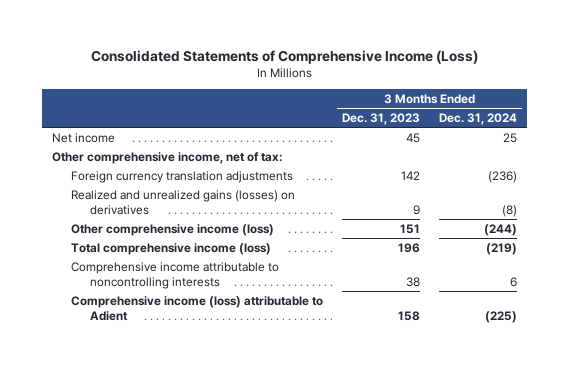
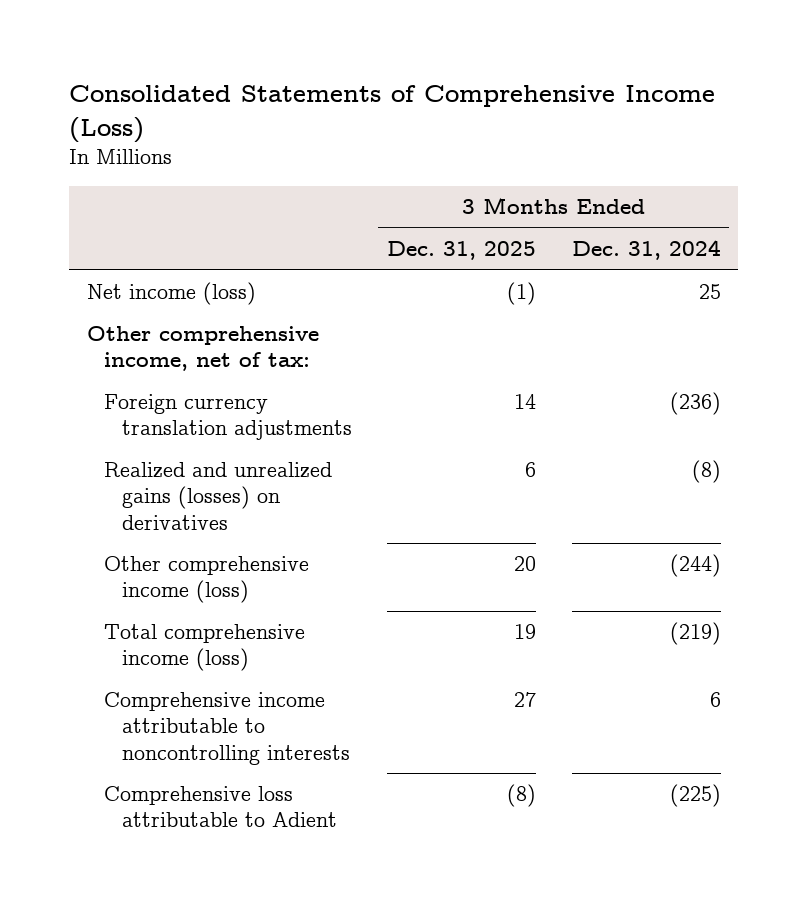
- | 3 Months Ended Dec. 31, 2023 | 3 Months Ended Dec. 31, 2024
+ | 3 Months Ended Dec. 31, 2025 | 3 Months Ended Dec. 31, 2024
- Net income | 45 | 25
+ Net income (loss) | (1) | 25
- Comprehensive income (loss) attributable to Adient | 158 | (225)
+ Comprehensive loss attributable to Adient | (8) | (225)

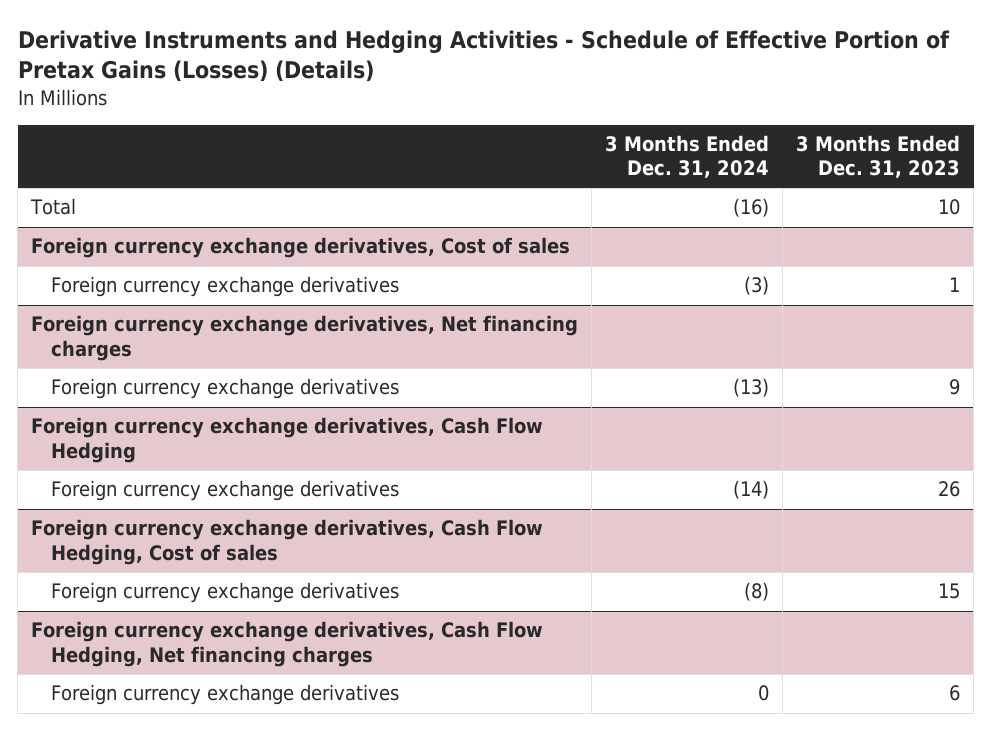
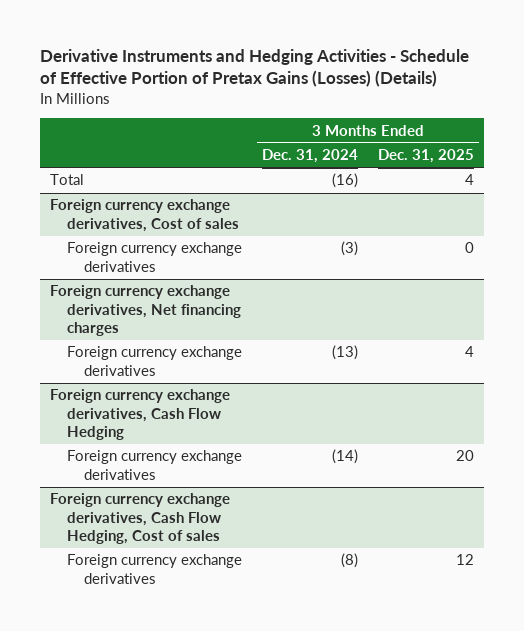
- | 3 Months Ended Dec. 31, 2024 | 3 Months Ended Dec. 31, 2023
+ | 3 Months Ended Dec. 31, 2024 | 3 Months Ended Dec. 31, 2025
- Foreign currency exchange derivatives, Cash Flow Hedging, Net financing charges
- Foreign currency exchange derivatives | 0 | 6

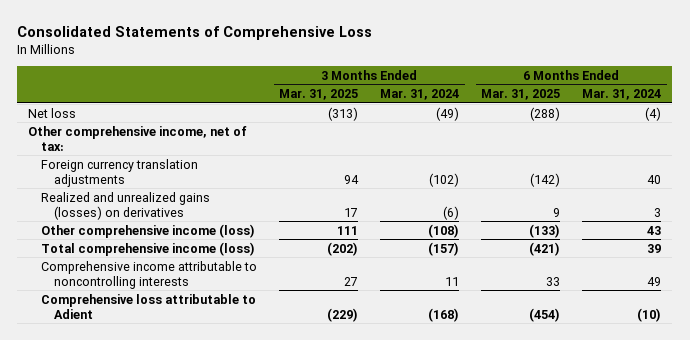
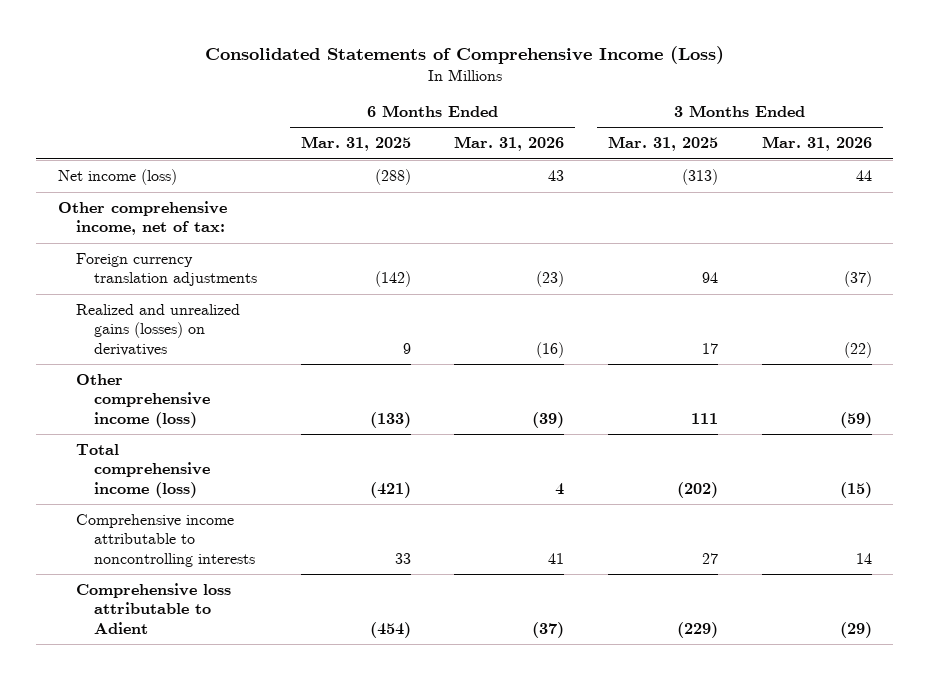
- Consolidated Statements of Comprehensive Loss
+ Consolidated Statements of Comprehensive Income (Loss)
- | 3 Months Ended Mar. 31, 2025 | 3 Months Ended Mar. 31, 2024 | 6 Months Ended Mar. 31, 2025 | 6 Months Ended Mar. 31, 2024
+ | 6 Months Ended Mar. 31, 2025 | 6 Months Ended Mar. 31, 2026 | 3 Months Ended Mar. 31, 2025 | 3 Months Ended Mar. 31, 2026
- Net loss | (313) | (49) | (288) | (4)
+ Net income (loss) | (288) | 43 | (313) | 44

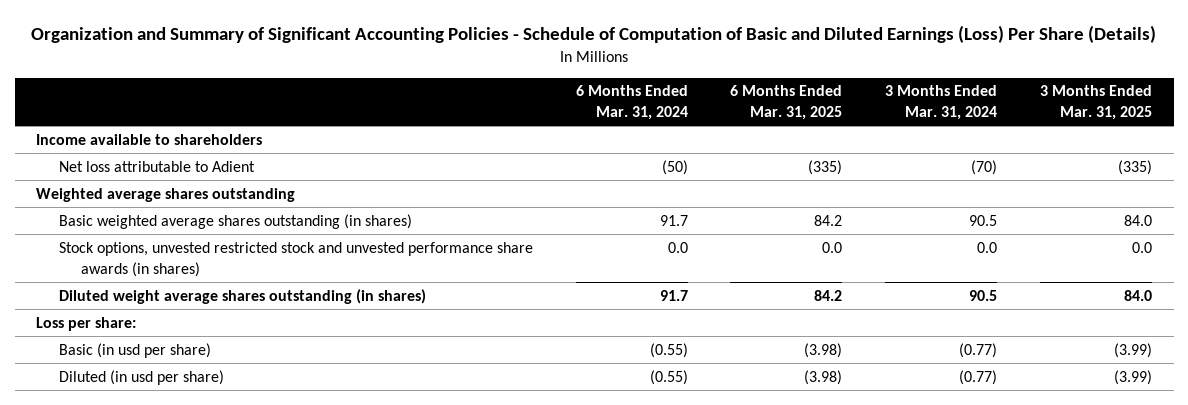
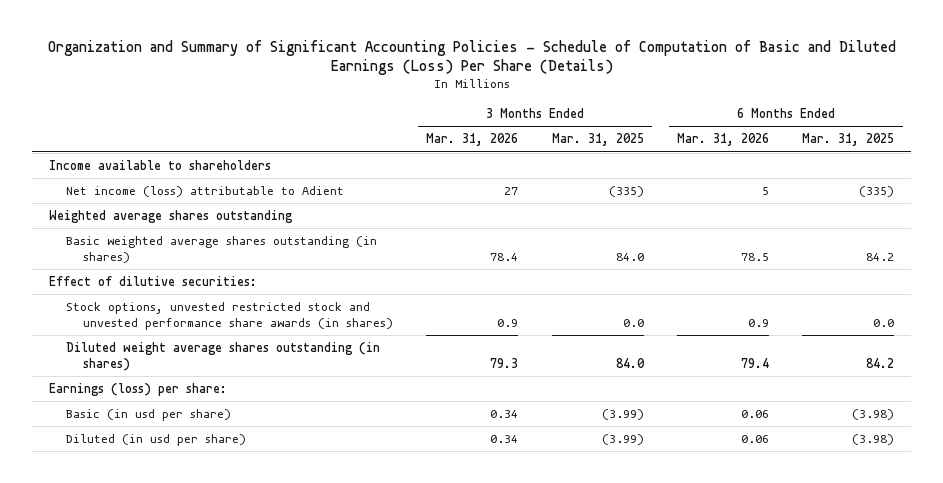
- | 6 Months Ended Mar. 31, 2024 | 6 Months Ended Mar. 31, 2025 | 3 Months Ended Mar. 31, 2024 | 3 Months Ended Mar. 31, 2025
+ | 3 Months Ended Mar. 31, 2026 | 3 Months Ended Mar. 31, 2025 | 6 Months Ended Mar. 31, 2026 | 6 Months Ended Mar. 31, 2025
- Net loss attributable to Adient | (50) | (335) | (70) | (335)
+ Net income (loss) attributable to Adient | 27 | (335) | 5 | (335)
+ Effect of dilutive securities:
- Loss per share:
+ Earnings (loss) per share:

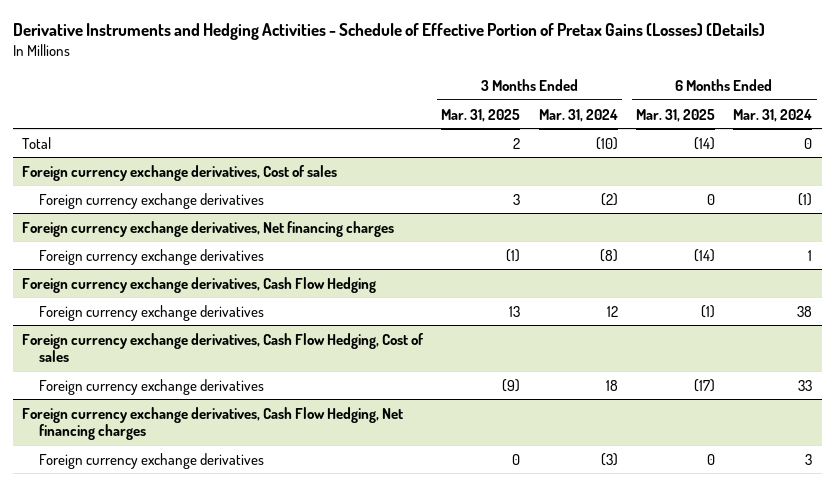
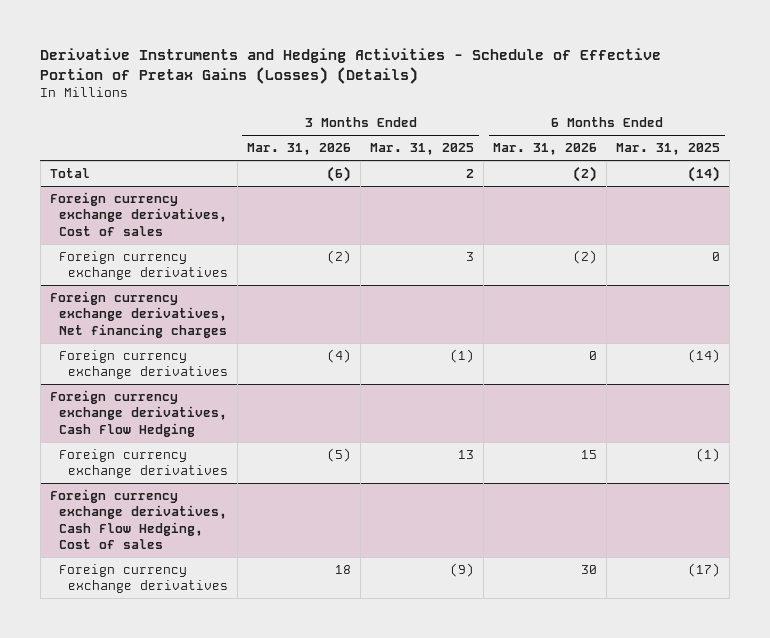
- | 3 Months Ended Mar. 31, 2025 | 3 Months Ended Mar. 31, 2024 | 6 Months Ended Mar. 31, 2025 | 6 Months Ended Mar. 31, 2024
+ | 3 Months Ended Mar. 31, 2026 | 3 Months Ended Mar. 31, 2025 | 6 Months Ended Mar. 31, 2026 | 6 Months Ended Mar. 31, 2025
- Foreign currency exchange derivatives, Cash Flow Hedging, Net financing charges
- Foreign currency exchange derivatives | 0 | (3) | 0 | 3

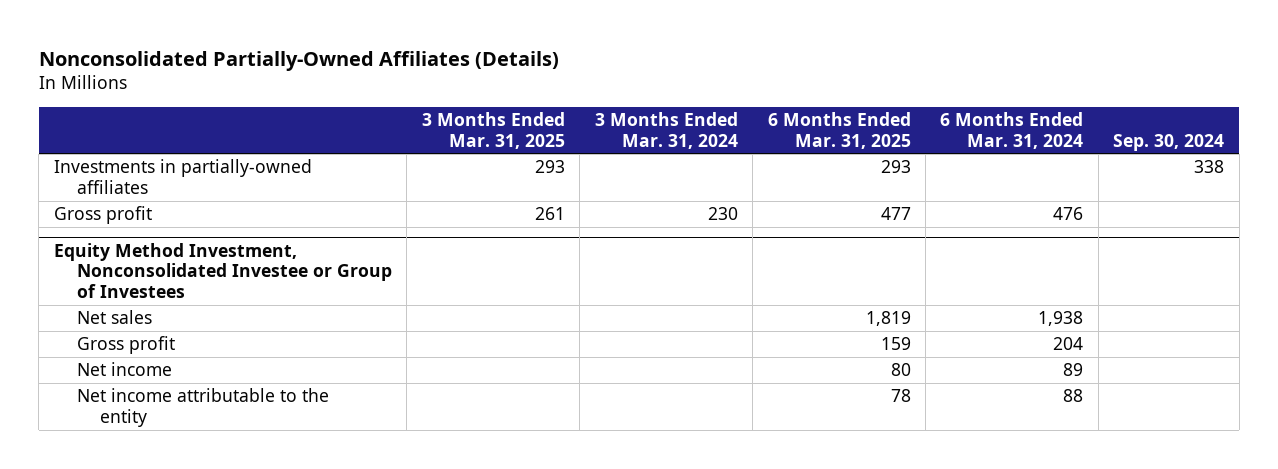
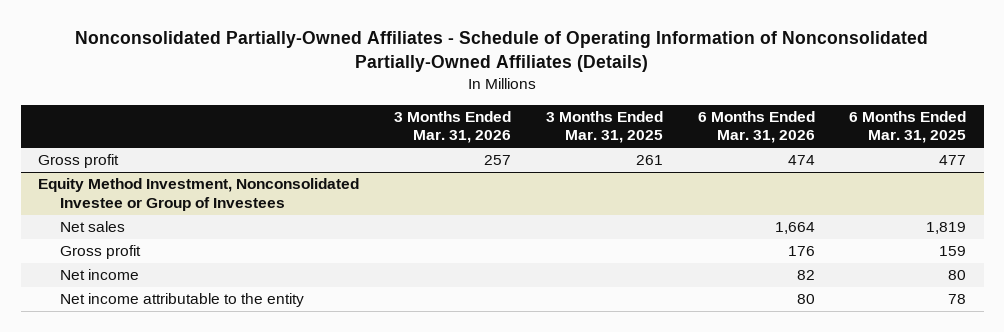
- Nonconsolidated Partially-Owned Affiliates (Details)
+ Nonconsolidated Partially-Owned Affiliates - Schedule of Operating Information of Nonconsolidated Partially-Owned Affiliates (Details)
- | 3 Months Ended Mar. 31, 2025 | 3 Months Ended Mar. 31, 2024 | 6 Months Ended Mar. 31, 2025 | 6 Months Ended Mar. 31, 2024 | Sep. 30, 2024
+ | 3 Months Ended Mar. 31, 2026 | 3 Months Ended Mar. 31, 2025 | 6 Months Ended Mar. 31, 2026 | 6 Months Ended Mar. 31, 2025
- Investments in partially-owned affiliates | 293 | | 293 | | 338

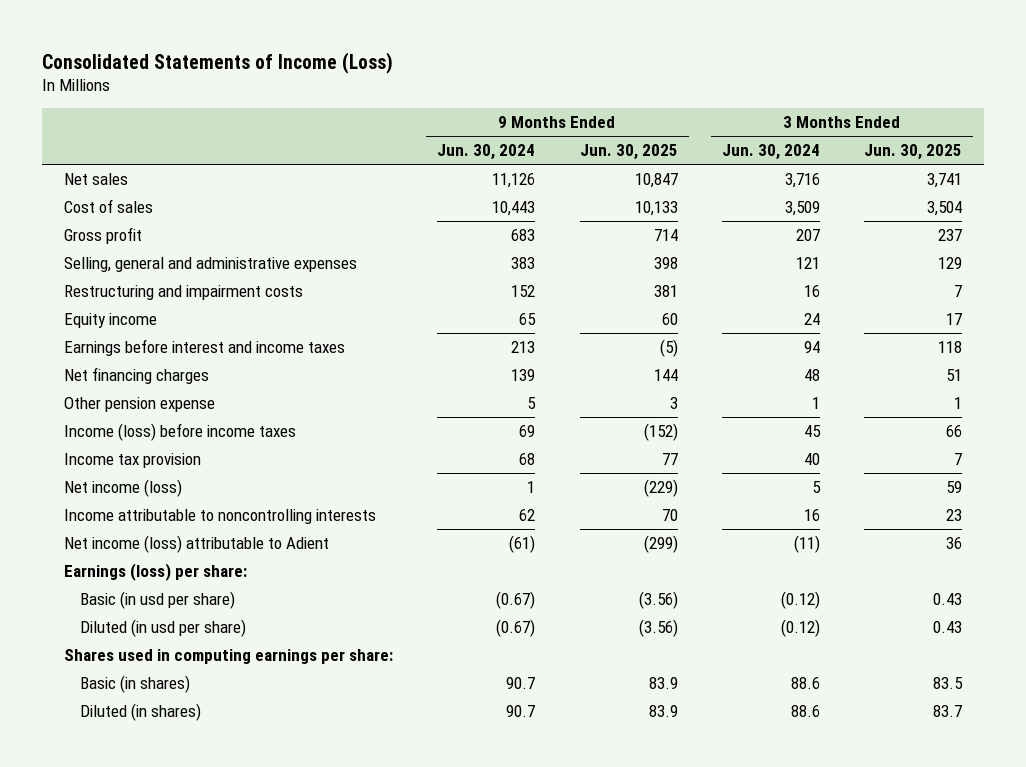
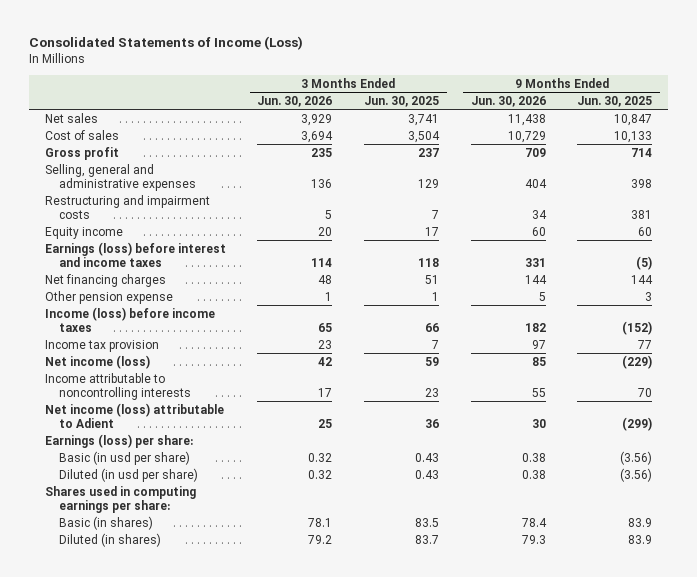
- | 9 Months Ended Jun. 30, 2024 | 9 Months Ended Jun. 30, 2025 | 3 Months Ended Jun. 30, 2024 | 3 Months Ended Jun. 30, 2025
+ | 3 Months Ended Jun. 30, 2026 | 3 Months Ended Jun. 30, 2025 | 9 Months Ended Jun. 30, 2026 | 9 Months Ended Jun. 30, 2025
- Earnings before interest and income taxes | 213 | (5) | 94 | 118
+ Earnings (loss) before interest and income taxes | 114 | 118 | 331 | (5)

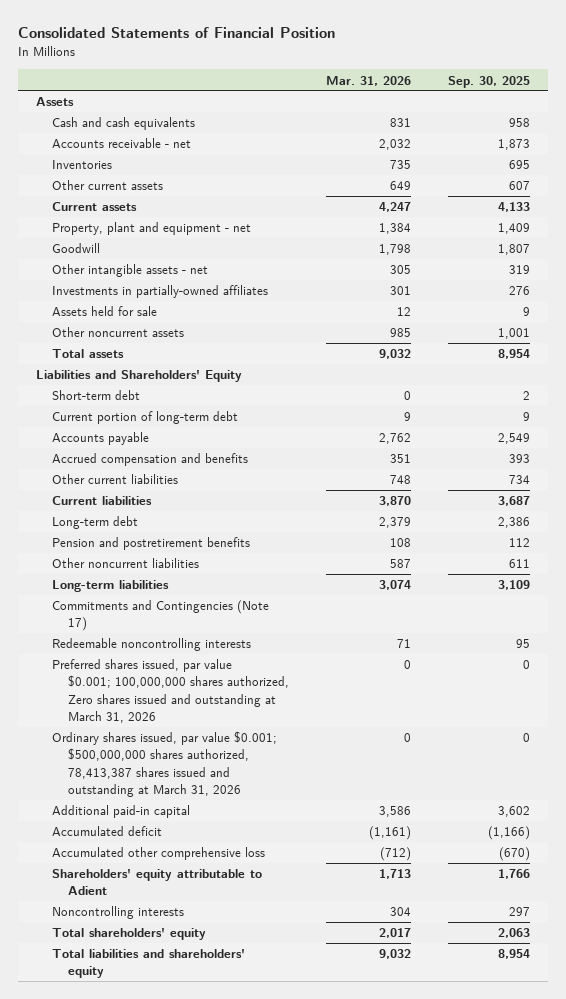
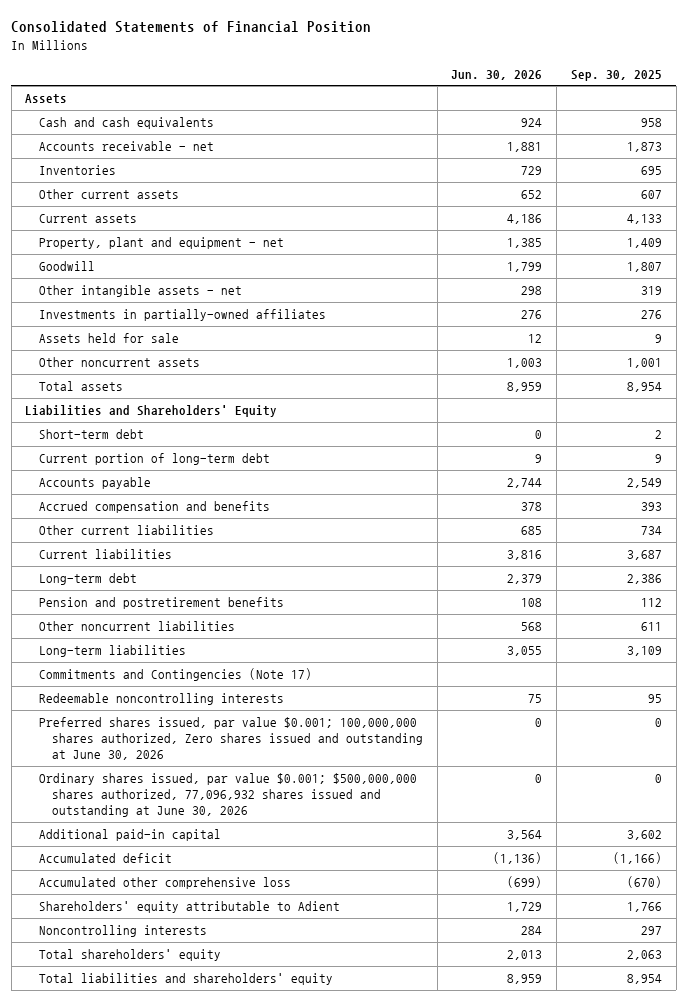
- | Mar. 31, 2026 | Sep. 30, 2025
+ | Jun. 30, 2026 | Sep. 30, 2025
- Preferred shares issued, par value $0.001; 100,000,000 shares authorized, Zero shares issued and outstanding at March 31, 2026 | 0 | 0
- Ordinary shares issued, par value $0.001; $500,000,000 shares authorized, 78,413,387 shares issued and outstanding at March 31, 2026 | 0 | 0
+ Preferred shares issued, par value $0.001; 100,000,000 shares authorized, Zero shares issued and outstanding at June 30, 2026 | 0 | 0
+ Ordinary shares issued, par value $0.001; $500,000,000 shares authorized, 77,096,932 shares issued and outstanding at June 30, 2026 | 0 | 0

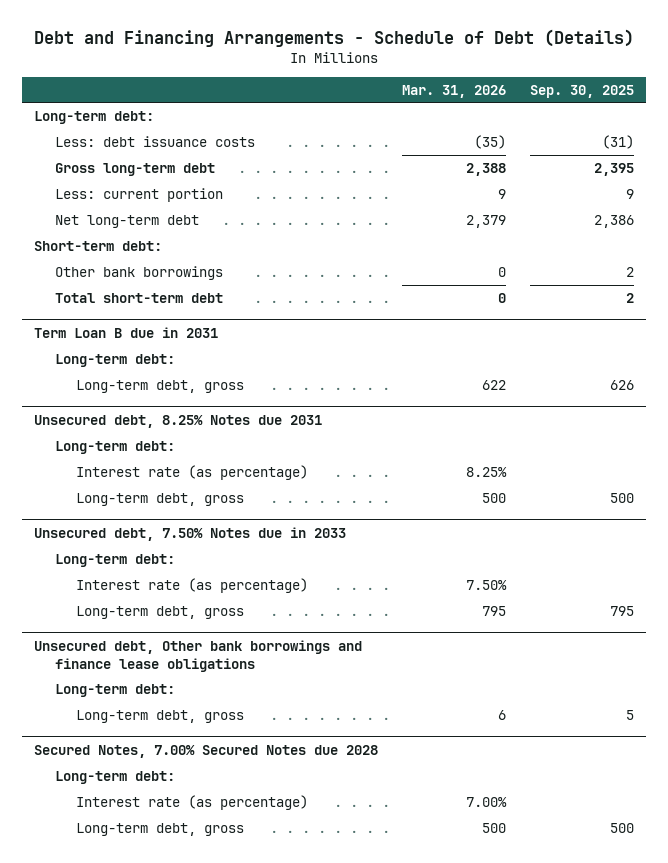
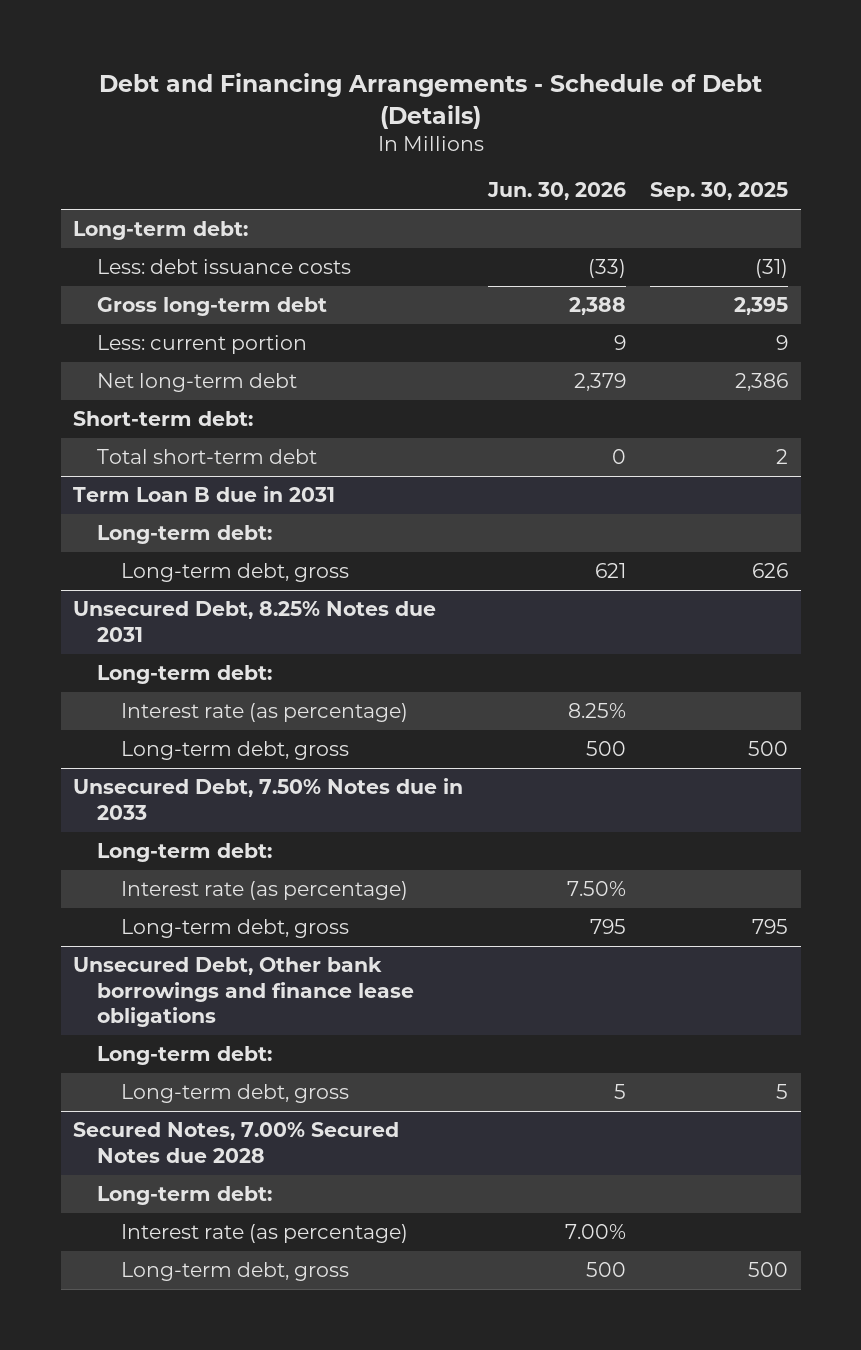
- | Mar. 31, 2026 | Sep. 30, 2025
+ | Jun. 30, 2026 | Sep. 30, 2025
- Other bank borrowings | 0 | 2
- Unsecured debt, 8.25% Notes due 2031
+ Unsecured Debt, 8.25% Notes due 2031
- Unsecured debt, 7.50% Notes due in 2033
+ Unsecured Debt, 7.50% Notes due in 2033
- Unsecured debt, Other bank borrowings and finance lease obligations
+ Unsecured Debt, Other bank borrowings and finance lease obligations

